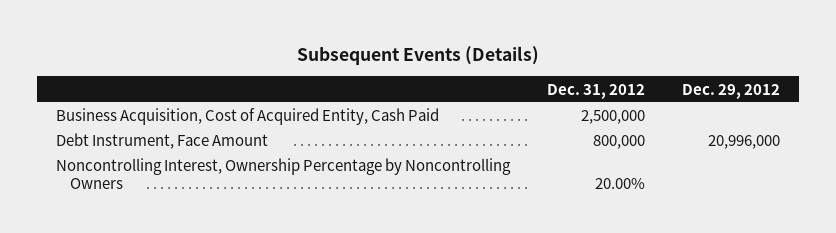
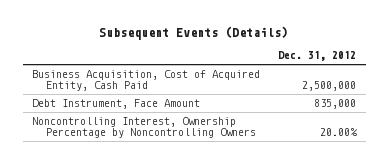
- | Dec. 31, 2012 | Dec. 29, 2012
+ | Dec. 31, 2012
- Debt Instrument, Face Amount | 800,000 | 20,996,000
+ Debt Instrument, Face Amount | 835,000

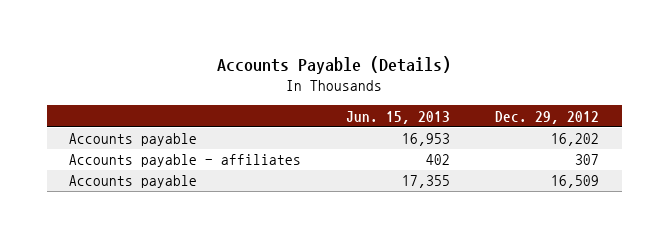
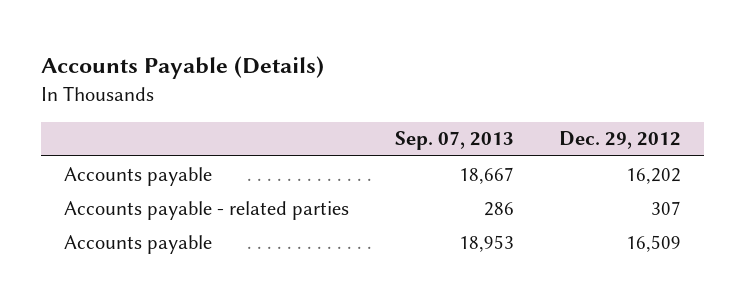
- | Jun. 15, 2013 | Dec. 29, 2012
+ | Sep. 07, 2013 | Dec. 29, 2012
- Accounts payable - affiliates | 402 | 307
+ Accounts payable - related parties | 286 | 307

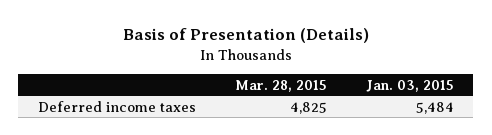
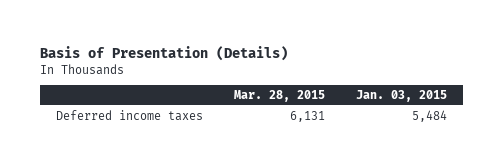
- Deferred income taxes | 4,825 | 5,484
+ Deferred income taxes | 6,131 | 5,484

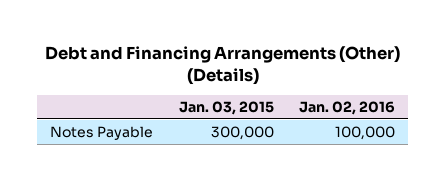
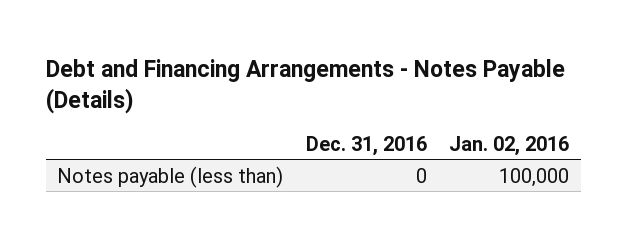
- Debt and Financing Arrangements (Other) (Details)
+ Debt and Financing Arrangements - Notes Payable (Details)
- | Jan. 03, 2015 | Jan. 02, 2016
+ | Dec. 31, 2016 | Jan. 02, 2016
- Notes Payable | 300,000 | 100,000
+ Notes payable (less than) | 0 | 100,000

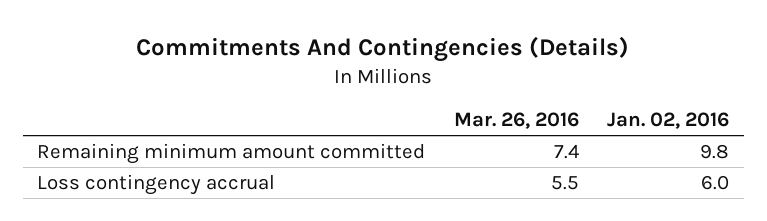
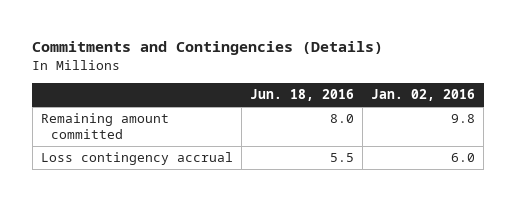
- Commitments And Contingencies (Details)
+ Commitments and Contingencies (Details)
- | Mar. 26, 2016 | Jan. 02, 2016
+ | Jun. 18, 2016 | Jan. 02, 2016
- Remaining minimum amount committed | 7.4 | 9.8
+ Remaining amount committed | 8.0 | 9.8

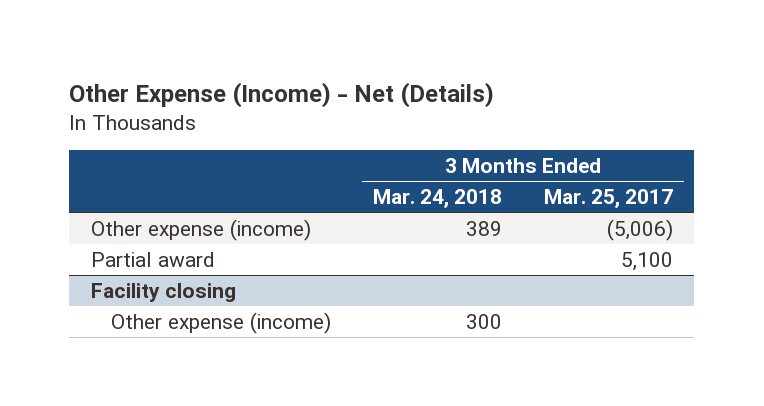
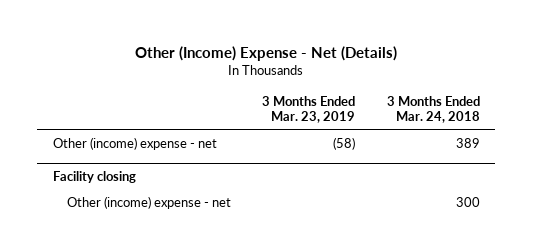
- Other Expense (Income) - Net (Details)
+ Other (Income) Expense - Net (Details)
- | 3 Months Ended Mar. 24, 2018 | 3 Months Ended Mar. 25, 2017
+ | 3 Months Ended Mar. 23, 2019 | 3 Months Ended Mar. 24, 2018
- Other expense (income) | 389 | (5,006)
- Partial award | | 5,100
+ Other (income) expense - net | (58) | 389
@ Facility closing
- Other expense (income) | 300 |
+ Other (income) expense - net | | 300

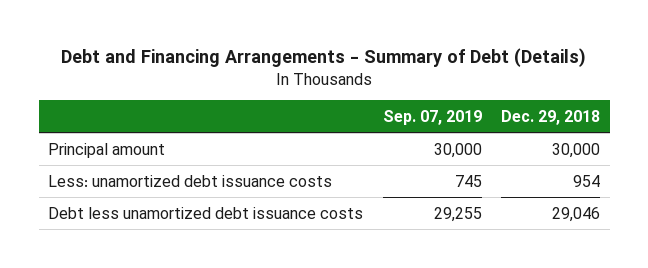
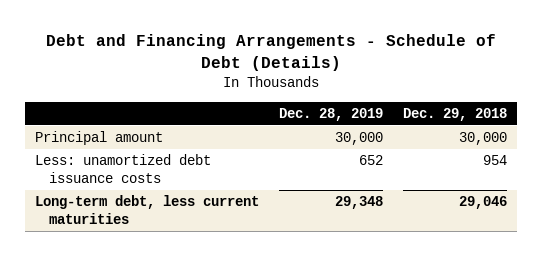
- Debt and Financing Arrangements - Summary of Debt (Details)
+ Debt and Financing Arrangements - Schedule of Debt (Details)
- | Sep. 07, 2019 | Dec. 29, 2018
+ | Dec. 28, 2019 | Dec. 29, 2018
- Debt less unamortized debt issuance costs | 29,255 | 29,046
+ Long-term debt, less current maturities | 29,348 | 29,046

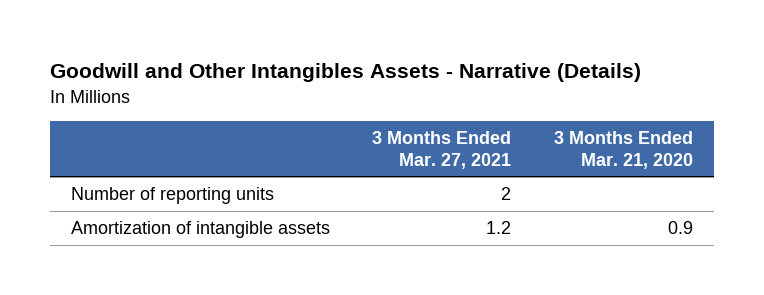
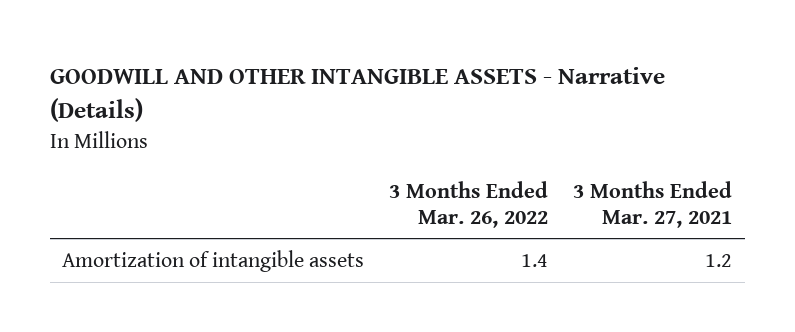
- Goodwill and Other Intangibles Assets - Narrative (Details)
+ GOODWILL AND OTHER INTANGIBLE ASSETS - Narrative (Details)
- | 3 Months Ended Mar. 27, 2021 | 3 Months Ended Mar. 21, 2020
+ | 3 Months Ended Mar. 26, 2022 | 3 Months Ended Mar. 27, 2021
- Number of reporting units | 2 |

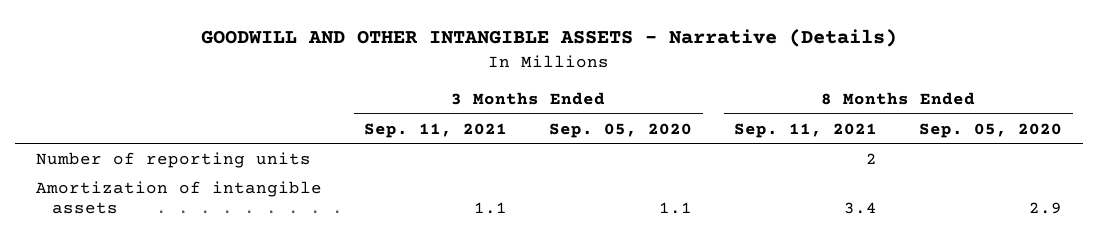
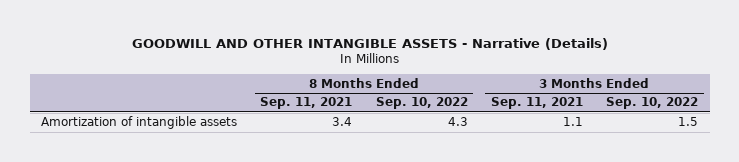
- | 3 Months Ended Sep. 11, 2021 | 3 Months Ended Sep. 05, 2020 | 8 Months Ended Sep. 11, 2021 | 8 Months Ended Sep. 05, 2020
+ | 8 Months Ended Sep. 11, 2021 | 8 Months Ended Sep. 10, 2022 | 3 Months Ended Sep. 11, 2021 | 3 Months Ended Sep. 10, 2022
- Number of reporting units | | | 2 |

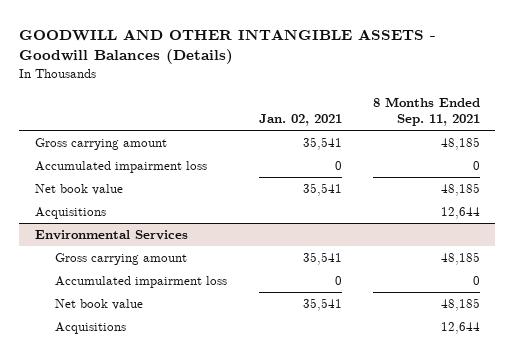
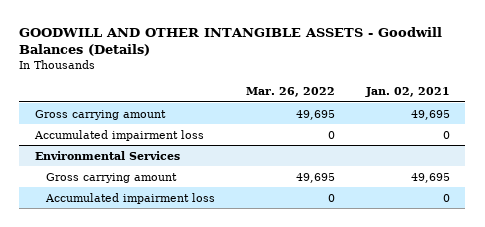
- | Jan. 02, 2021 | 8 Months Ended Sep. 11, 2021
+ | Mar. 26, 2022 | Jan. 02, 2021
- Gross carrying amount | 35,541 | 48,185
+ Gross carrying amount | 49,695 | 49,695
- Net book value | 35,541 | 48,185
- Acquisitions | | 12,644
@ Environmental Services
- Gross carrying amount | 35,541 | 48,185
+ Gross carrying amount | 49,695 | 49,695
- Net book value | 35,541 | 48,185
- Acquisitions | | 12,644

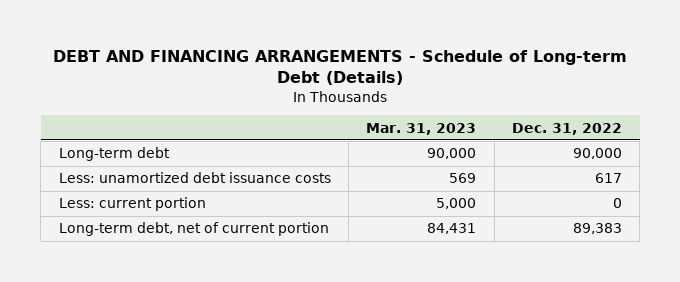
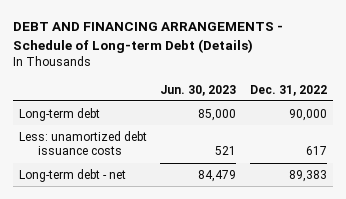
- | Mar. 31, 2023 | Dec. 31, 2022
+ | Jun. 30, 2023 | Dec. 31, 2022
- Less: current portion | 5,000 | 0
- Long-term debt, net of current portion | 84,431 | 89,383
+ Long-term debt - net | 84,479 | 89,383

